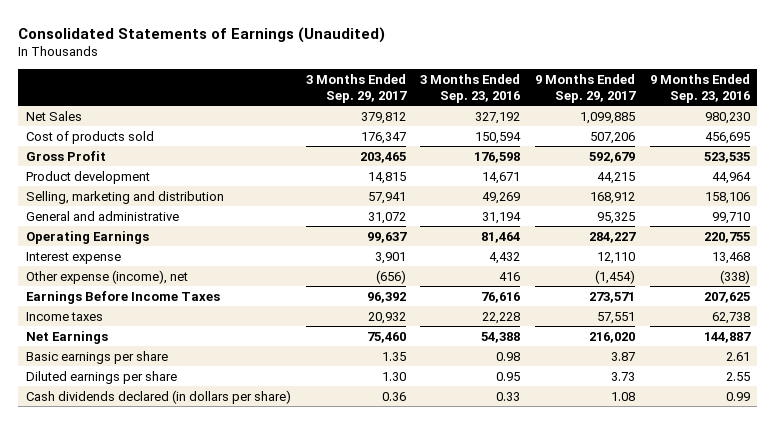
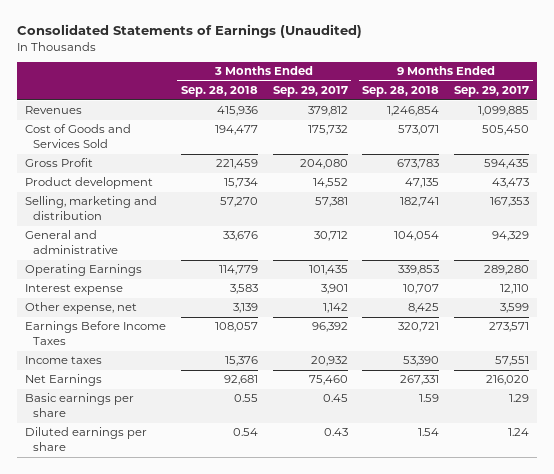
- | 3 Months Ended Sep. 29, 2017 | 3 Months Ended Sep. 23, 2016 | 9 Months Ended Sep. 29, 2017 | 9 Months Ended Sep. 23, 2016
+ | 3 Months Ended Sep. 28, 2018 | 3 Months Ended Sep. 29, 2017 | 9 Months Ended Sep. 28, 2018 | 9 Months Ended Sep. 29, 2017
- Net Sales | 379,812 | 327,192 | 1,099,885 | 980,230
- Cost of products sold | 176,347 | 150,594 | 507,206 | 456,695
- Gross Profit | 203,465 | 176,598 | 592,679 | 523,535
- Product development | 14,815 | 14,671 | 44,215 | 44,964
- Selling, marketing and distribution | 57,941 | 49,269 | 168,912 | 158,106
- General and administrative | 31,072 | 31,194 | 95,325 | 99,710
- Operating Earnings | 99,637 | 81,464 | 284,227 | 220,755
+ Revenues | 415,936 | 379,812 | 1,246,854 | 1,099,885
+ Cost of Goods and Services Sold | 194,477 | 175,732 | 573,071 | 505,450
+ Gross Profit | 221,459 | 204,080 | 673,783 | 594,435
+ Product development | 15,734 | 14,552 | 47,135 | 43,473
+ Selling, marketing and distribution | 57,270 | 57,381 | 182,741 | 167,353
+ General and administrative | 33,676 | 30,712 | 104,054 | 94,329
+ Operating Earnings | 114,779 | 101,435 | 339,853 | 289,280
- Other expense (income), net | (656) | 416 | (1,454) | (338)
+ Other expense, net | 3,139 | 1,142 | 8,425 | 3,599
- Basic earnings per share | 1.35 | 0.98 | 3.87 | 2.61
- Diluted earnings per share | 1.30 | 0.95 | 3.73 | 2.55
- Cash dividends declared (in dollars per share) | 0.36 | 0.33 | 1.08 | 0.99
+ Basic earnings per share | 0.55 | 0.45 | 1.59 | 1.29
+ Diluted earnings per share | 0.54 | 0.43 | 1.54 | 1.24

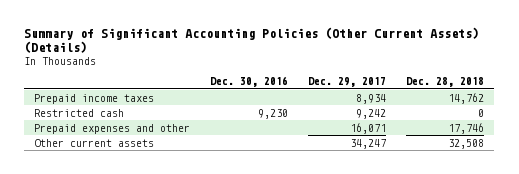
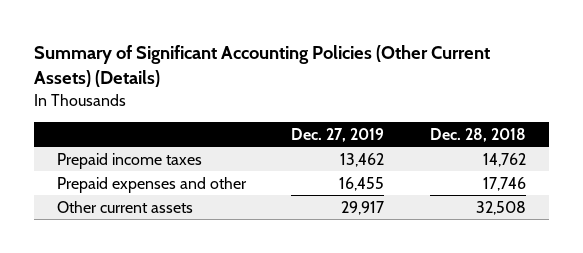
- | Dec. 30, 2016 | Dec. 29, 2017 | Dec. 28, 2018
+ | Dec. 27, 2019 | Dec. 28, 2018
- Restricted cash | 9,230 | 9,242 | 0

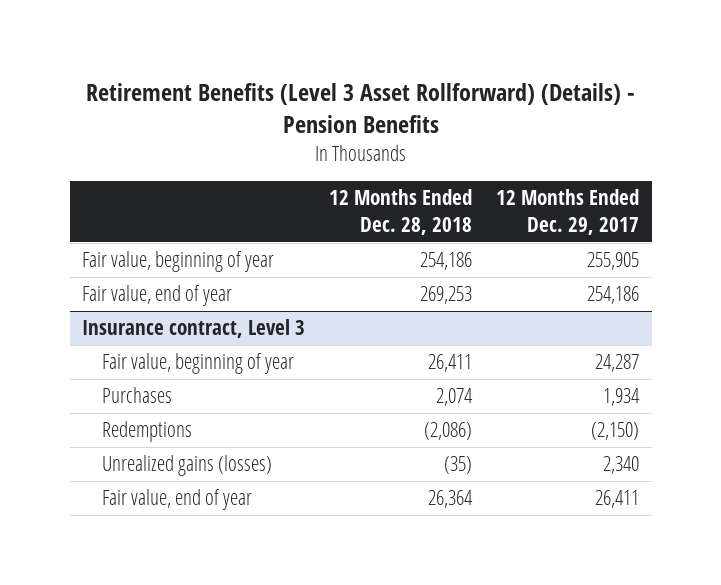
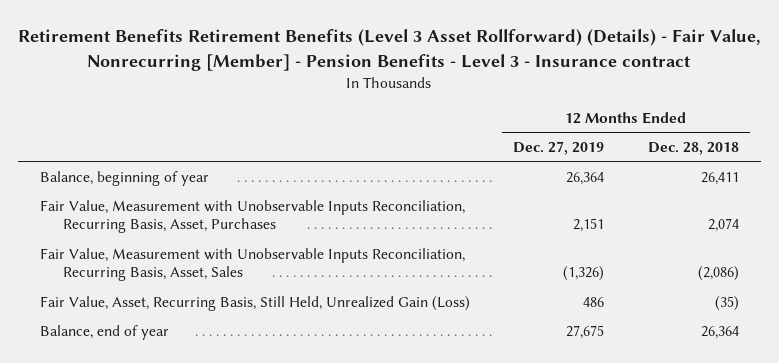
- Retirement Benefits (Level 3 Asset Rollforward) (Details) - Pension Benefits
+ Retirement Benefits Retirement Benefits (Level 3 Asset Rollforward) (Details) - Fair Value, Nonrecurring [Member] - Pension Benefits - Level 3 - Insurance contract
- | 12 Months Ended Dec. 28, 2018 | 12 Months Ended Dec. 29, 2017
+ | 12 Months Ended Dec. 27, 2019 | 12 Months Ended Dec. 28, 2018
- Fair value, beginning of year | 254,186 | 255,905
- Fair value, end of year | 269,253 | 254,186
- Insurance contract, Level 3
- Fair value, beginning of year | 26,411 | 24,287
- Purchases | 2,074 | 1,934
- Redemptions | (2,086) | (2,150)
- Unrealized gains (losses) | (35) | 2,340
- Fair value, end of year | 26,364 | 26,411
+ Balance, beginning of year | 26,364 | 26,411
+ Fair Value, Measurement with Unobservable Inputs Reconciliation, Recurring Basis, Asset, Purchases | 2,151 | 2,074
+ Fair Value, Measurement with Unobservable Inputs Reconciliation, Recurring Basis, Asset, Sales | (1,326) | (2,086)
+ Fair Value, Asset, Recurring Basis, Still Held, Unrealized Gain (Loss) | 486 | (35)
+ Balance, end of year | 27,675 | 26,364

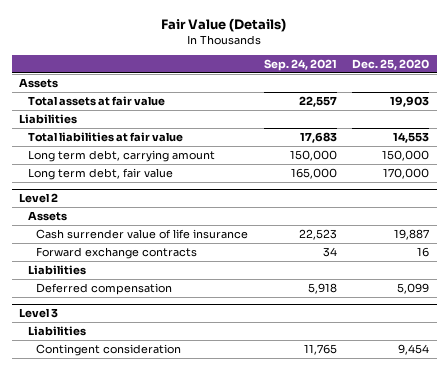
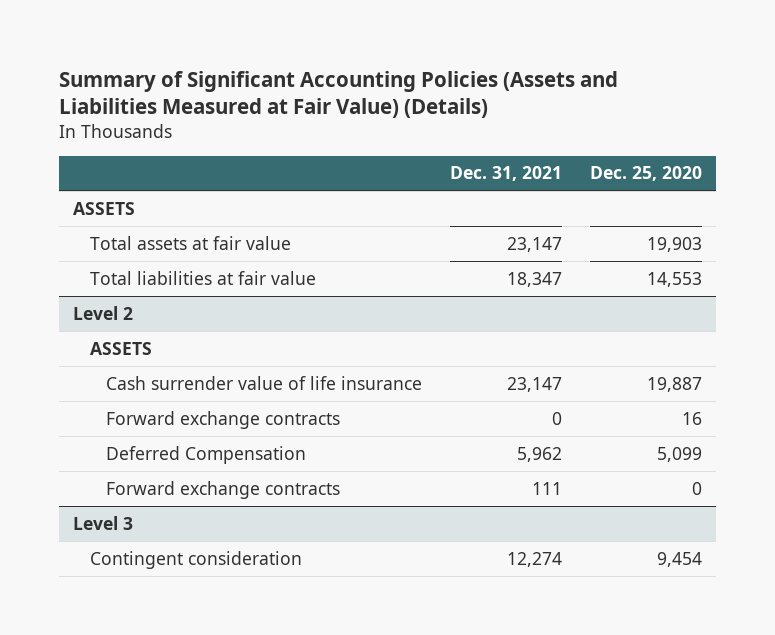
- Fair Value (Details)
+ Summary of Significant Accounting Policies (Assets and Liabilities Measured at Fair Value) (Details)
- | Sep. 24, 2021 | Dec. 25, 2020
+ | Dec. 31, 2021 | Dec. 25, 2020
- Assets
+ ASSETS
- Liabilities
- Long term debt, carrying amount | 150,000 | 150,000
- Long term debt, fair value | 165,000 | 170,000
@ Level 2
- Assets
+ ASSETS
- Liabilities
- Deferred compensation | 5,918 | 5,099
+ Deferred Compensation | 5,962 | 5,099
+ Forward exchange contracts | 111 | 0
@ Level 3
- Liabilities

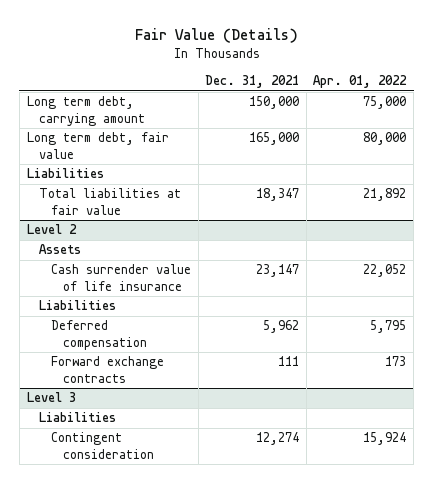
- Summary of Significant Accounting Policies (Assets and Liabilities Measured at Fair Value) (Details)
+ Fair Value (Details)
- | Dec. 31, 2021 | Dec. 25, 2020
+ | Dec. 31, 2021 | Apr. 01, 2022
- ASSETS
- Total assets at fair value | 23,147 | 19,903
+ Long term debt, carrying amount | 150,000 | 75,000
+ Long term debt, fair value | 165,000 | 80,000
+ Liabilities
@ Level 2
- ASSETS
+ Assets
- Forward exchange contracts | 0 | 16
- Deferred Compensation | 5,962 | 5,099
+ Liabilities
+ Deferred compensation | 5,962 | 5,795
@ Level 3
+ Liabilities

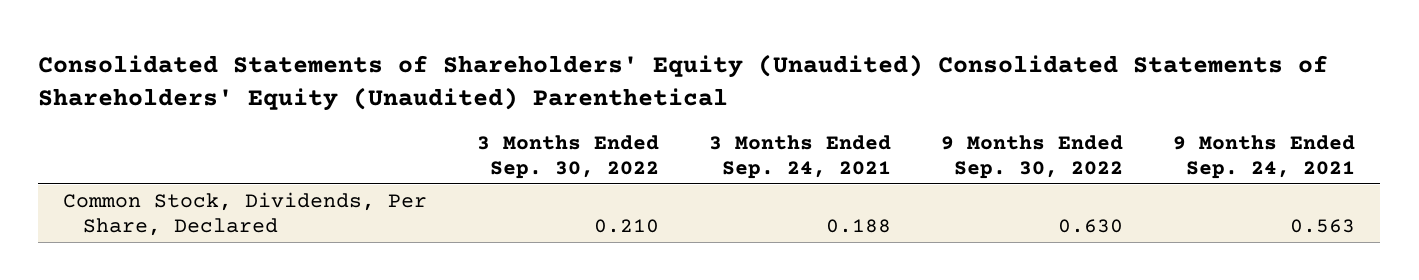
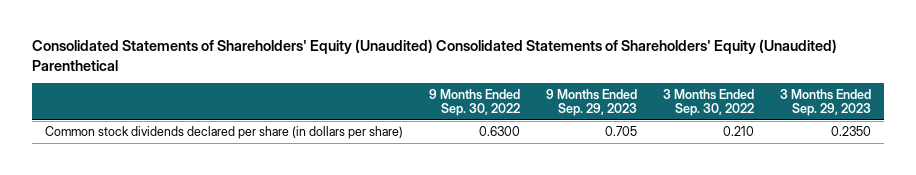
- | 3 Months Ended Sep. 30, 2022 | 3 Months Ended Sep. 24, 2021 | 9 Months Ended Sep. 30, 2022 | 9 Months Ended Sep. 24, 2021
+ | 9 Months Ended Sep. 30, 2022 | 9 Months Ended Sep. 29, 2023 | 3 Months Ended Sep. 30, 2022 | 3 Months Ended Sep. 29, 2023
- Common Stock, Dividends, Per Share, Declared | 0.210 | 0.188 | 0.630 | 0.563
+ Common stock dividends declared per share (in dollars per share) | 0.6300 | 0.705 | 0.210 | 0.2350

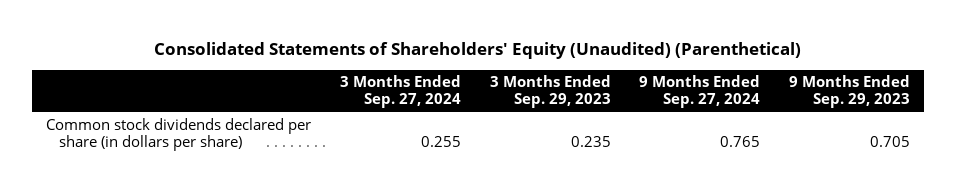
- Consolidated Statements of Shareholders' Equity (Unaudited) Consolidated Statements of Shareholders' Equity (Unaudited) Parenthetical
+ Consolidated Statements of Shareholders' Equity (Unaudited) (Parenthetical)
- | 9 Months Ended Sep. 30, 2022 | 9 Months Ended Sep. 29, 2023 | 3 Months Ended Sep. 30, 2022 | 3 Months Ended Sep. 29, 2023
+ | 3 Months Ended Sep. 27, 2024 | 3 Months Ended Sep. 29, 2023 | 9 Months Ended Sep. 27, 2024 | 9 Months Ended Sep. 29, 2023
- Common stock dividends declared per share (in dollars per share) | 0.6300 | 0.705 | 0.210 | 0.2350
+ Common stock dividends declared per share (in dollars per share) | 0.255 | 0.235 | 0.765 | 0.705

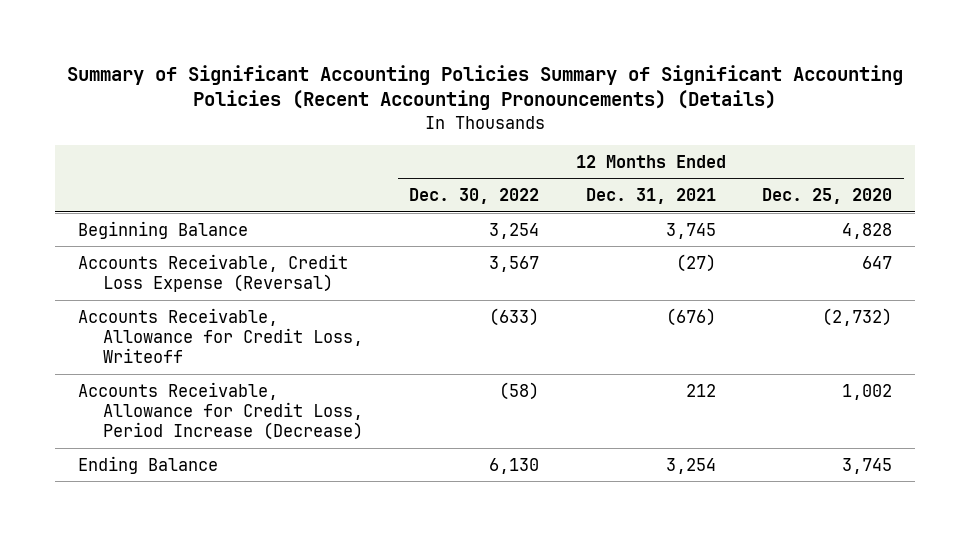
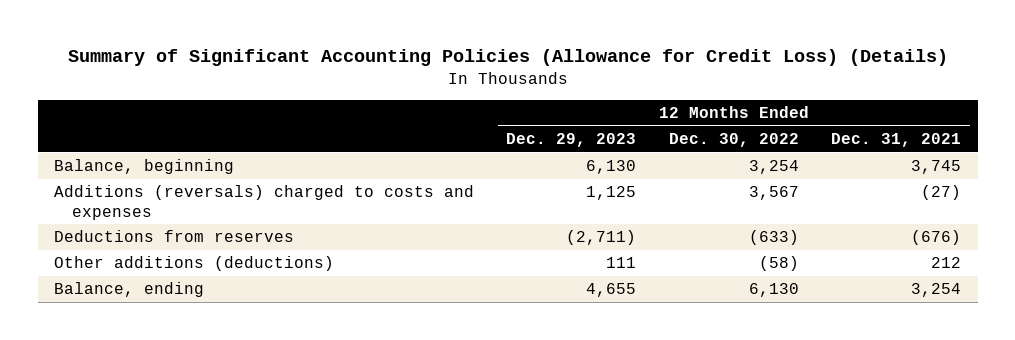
- Summary of Significant Accounting Policies Summary of Significant Accounting Policies (Recent Accounting Pronouncements) (Details)
+ Summary of Significant Accounting Policies (Allowance for Credit Loss) (Details)
- | 12 Months Ended Dec. 30, 2022 | 12 Months Ended Dec. 31, 2021 | 12 Months Ended Dec. 25, 2020
+ | 12 Months Ended Dec. 29, 2023 | 12 Months Ended Dec. 30, 2022 | 12 Months Ended Dec. 31, 2021
- Beginning Balance | 3,254 | 3,745 | 4,828
- Accounts Receivable, Credit Loss Expense (Reversal) | 3,567 | (27) | 647
- Accounts Receivable, Allowance for Credit Loss, Writeoff | (633) | (676) | (2,732)
- Accounts Receivable, Allowance for Credit Loss, Period Increase (Decrease) | (58) | 212 | 1,002
- Ending Balance | 6,130 | 3,254 | 3,745
+ Balance, beginning | 6,130 | 3,254 | 3,745
+ Additions (reversals) charged to costs and expenses | 1,125 | 3,567 | (27)
+ Deductions from reserves | (2,711) | (633) | (676)
+ Other additions (deductions) | 111 | (58) | 212
+ Balance, ending | 4,655 | 6,130 | 3,254

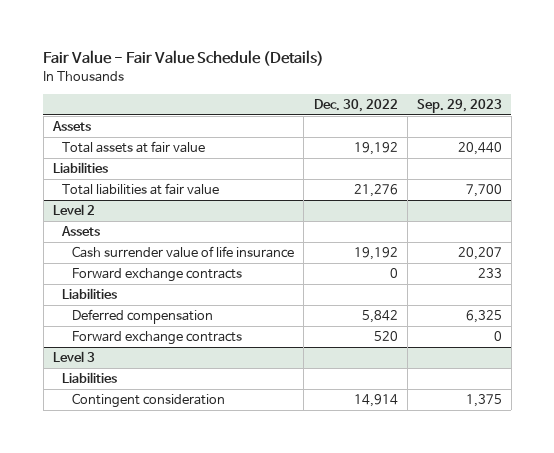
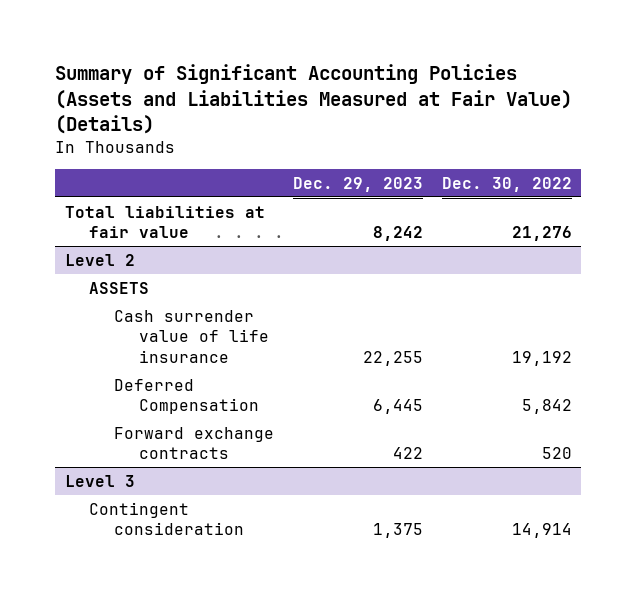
- Fair Value - Fair Value Schedule (Details)
+ Summary of Significant Accounting Policies (Assets and Liabilities Measured at Fair Value) (Details)
- | Dec. 30, 2022 | Sep. 29, 2023
+ | Dec. 29, 2023 | Dec. 30, 2022
- Assets
- Total assets at fair value | 19,192 | 20,440
- Liabilities
@ Level 2
- Assets
+ ASSETS
- Forward exchange contracts | 0 | 233
- Liabilities
- Deferred compensation | 5,842 | 6,325
+ Deferred Compensation | 6,445 | 5,842
@ Level 3
- Liabilities

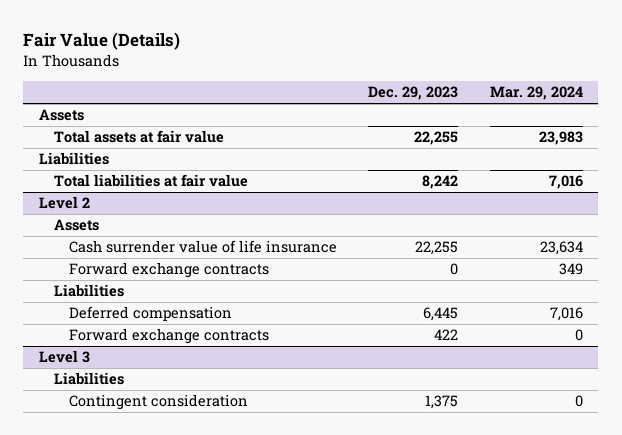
- Summary of Significant Accounting Policies (Assets and Liabilities Measured at Fair Value) (Details)
+ Fair Value (Details)
- | Dec. 29, 2023 | Dec. 30, 2022
+ | Dec. 29, 2023 | Mar. 29, 2024
+ Assets
+ Total assets at fair value | 22,255 | 23,983
+ Liabilities
@ Level 2
- ASSETS
+ Assets
- Deferred Compensation | 6,445 | 5,842
+ Forward exchange contracts | 0 | 349
+ Liabilities
+ Deferred compensation | 6,445 | 7,016
@ Level 3
+ Liabilities

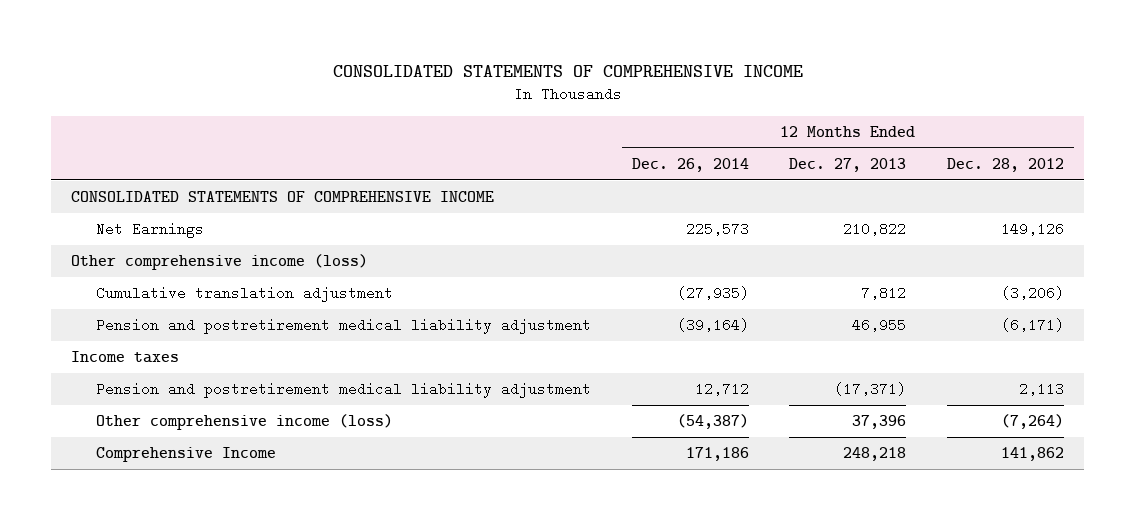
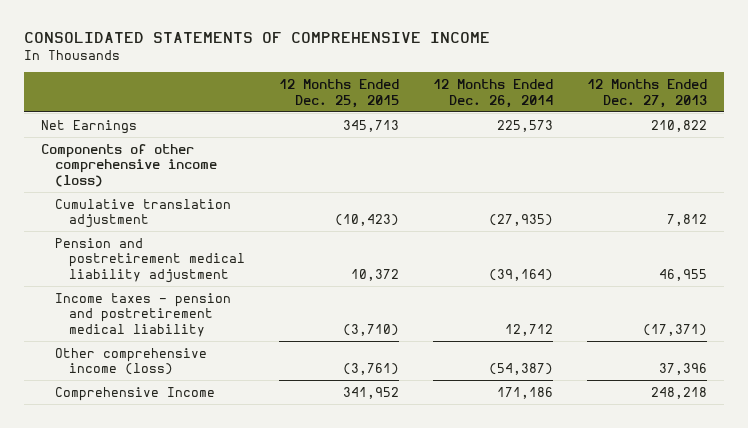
- | 12 Months Ended Dec. 26, 2014 | 12 Months Ended Dec. 27, 2013 | 12 Months Ended Dec. 28, 2012
+ | 12 Months Ended Dec. 25, 2015 | 12 Months Ended Dec. 26, 2014 | 12 Months Ended Dec. 27, 2013
- CONSOLIDATED STATEMENTS OF COMPREHENSIVE INCOME
- Other comprehensive income (loss)
+ Components of other comprehensive income (loss)
- Income taxes
- Pension and postretirement medical liability adjustment | 12,712 | (17,371) | 2,113
+ Income taxes - pension and postretirement medical liability | (3,710) | 12,712 | (17,371)

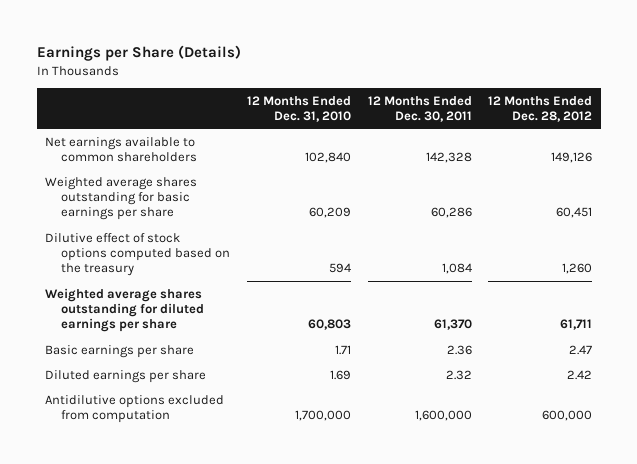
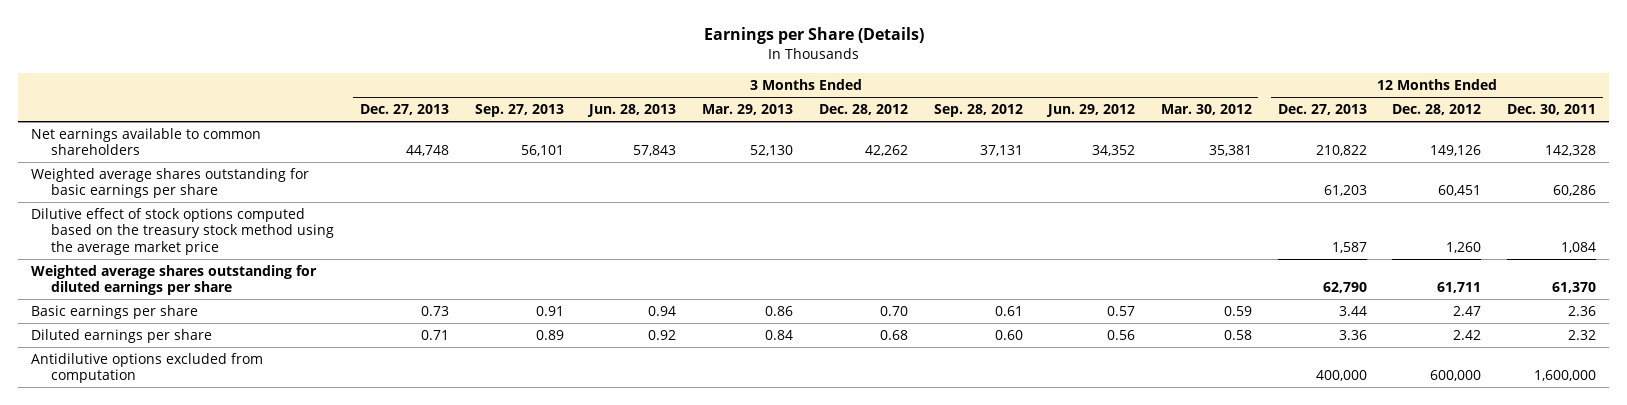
- | 12 Months Ended Dec. 31, 2010 | 12 Months Ended Dec. 30, 2011 | 12 Months Ended Dec. 28, 2012
+ | 3 Months Ended Dec. 27, 2013 | 3 Months Ended Sep. 27, 2013 | 3 Months Ended Jun. 28, 2013 | 3 Months Ended Mar. 29, 2013 | 3 Months Ended Dec. 28, 2012 | 3 Months Ended Sep. 28, 2012 | 3 Months Ended Jun. 29, 2012 | 3 Months Ended Mar. 30, 2012 | 12 Months Ended Dec. 27, 2013 | 12 Months Ended Dec. 28, 2012 | 12 Months Ended Dec. 30, 2011
- Dilutive effect of stock options computed based on the treasury | 594 | 1,084 | 1,260
+ Dilutive effect of stock options computed based on the treasury stock method using the average market price | | | | | | | | | 1,587 | 1,260 | 1,084

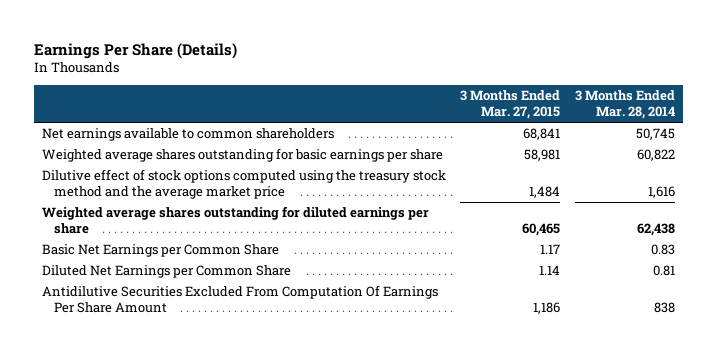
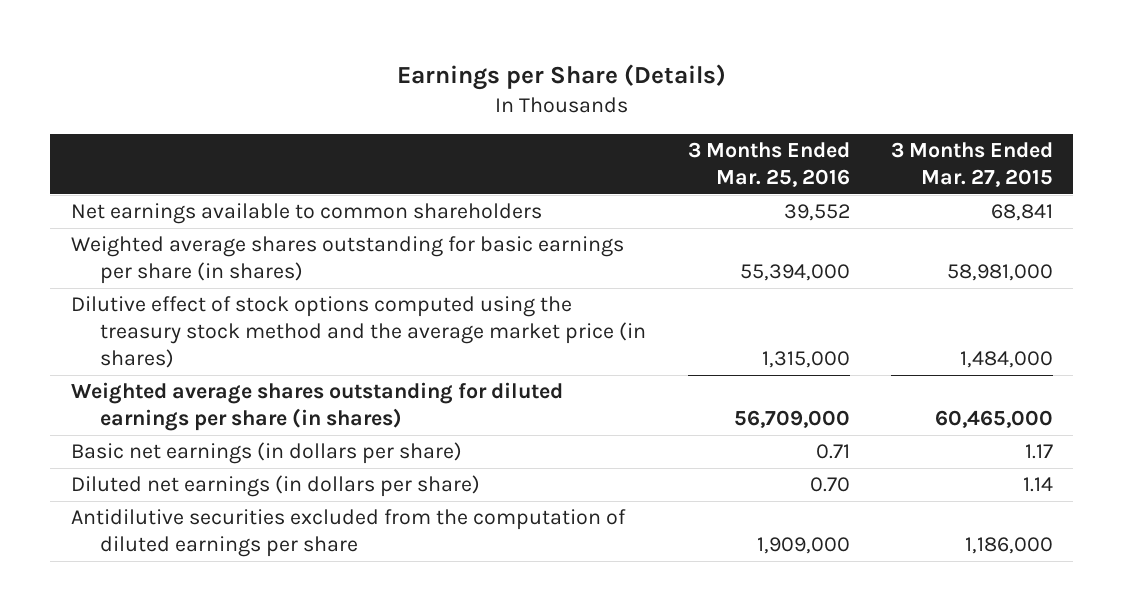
- Earnings Per Share (Details)
+ Earnings per Share (Details)
- | 3 Months Ended Mar. 27, 2015 | 3 Months Ended Mar. 28, 2014
+ | 3 Months Ended Mar. 25, 2016 | 3 Months Ended Mar. 27, 2015
- Weighted average shares outstanding for basic earnings per share | 58,981 | 60,822
- Dilutive effect of stock options computed using the treasury stock method and the average market price | 1,484 | 1,616
- Weighted average shares outstanding for diluted earnings per share | 60,465 | 62,438
- Basic Net Earnings per Common Share | 1.17 | 0.83
- Diluted Net Earnings per Common Share | 1.14 | 0.81
- Antidilutive Securities Excluded From Computation Of Earnings Per Share Amount | 1,186 | 838
+ Weighted average shares outstanding for basic earnings per share (in shares) | 55,394,000 | 58,981,000
+ Dilutive effect of stock options computed using the treasury stock method and the average market price (in shares) | 1,315,000 | 1,484,000
+ Weighted average shares outstanding for diluted earnings per share (in shares) | 56,709,000 | 60,465,000
+ Basic net earnings (in dollars per share) | 0.71 | 1.17
+ Diluted net earnings (in dollars per share) | 0.70 | 1.14
+ Antidilutive securities excluded from the computation of diluted earnings per share | 1,909,000 | 1,186,000

